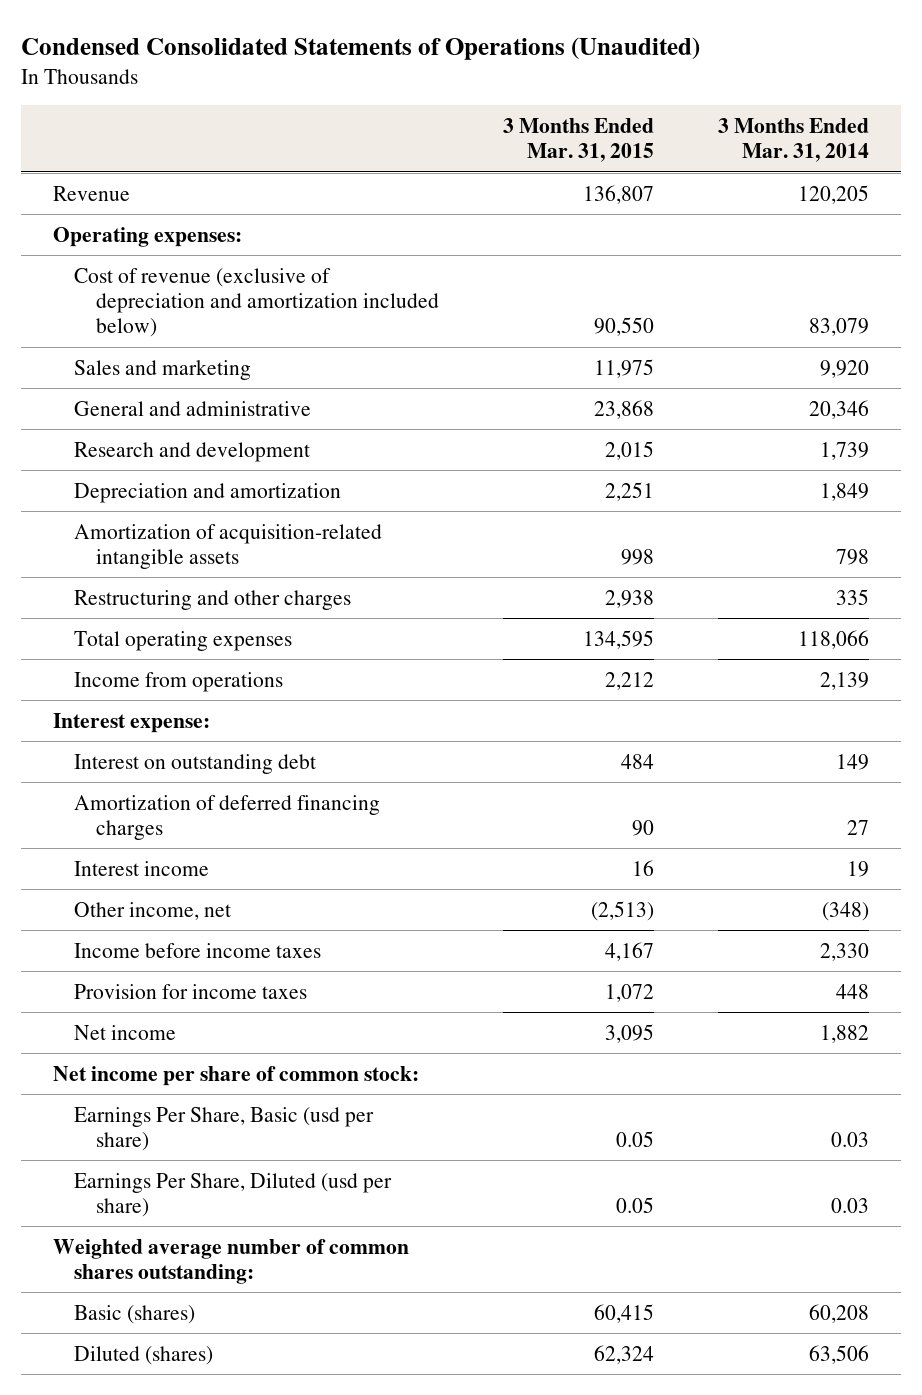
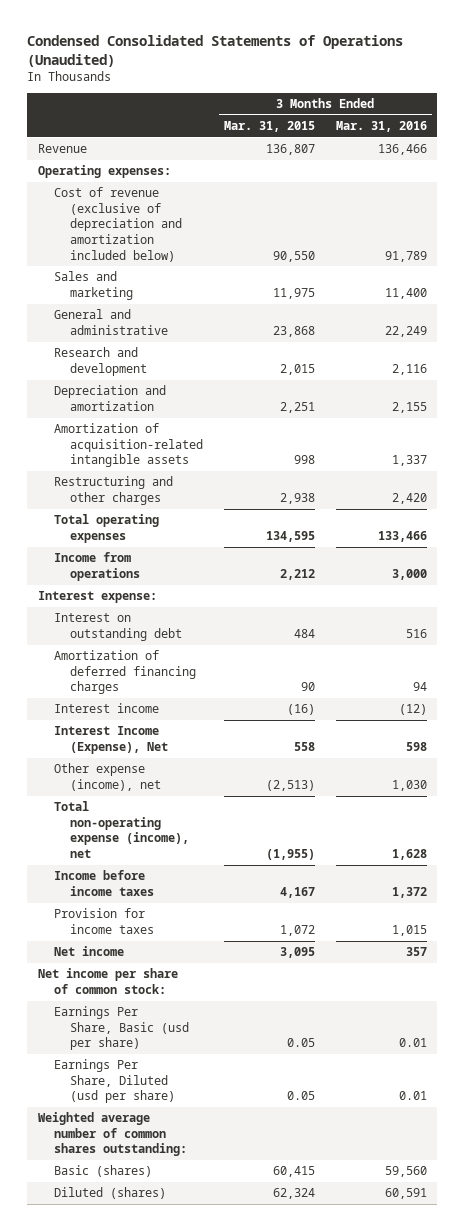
- | 3 Months Ended Mar. 31, 2015 | 3 Months Ended Mar. 31, 2014
+ | 3 Months Ended Mar. 31, 2015 | 3 Months Ended Mar. 31, 2016
- Interest income | 16 | 19
- Other income, net | (2,513) | (348)
+ Interest income | (16) | (12)
+ Interest Income (Expense), Net | 558 | 598
+ Other expense (income), net | (2,513) | 1,030
+ Total non-operating expense (income), net | (1,955) | 1,628

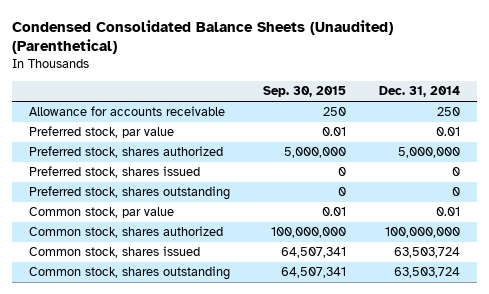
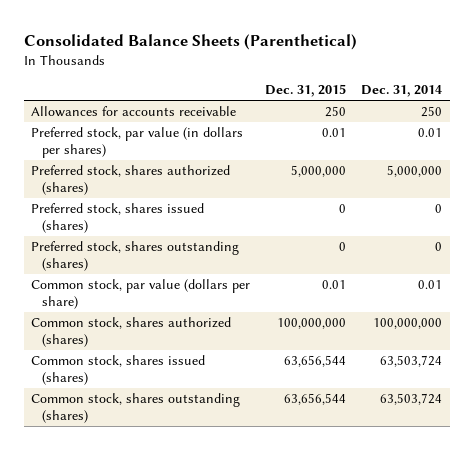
- Condensed Consolidated Balance Sheets (Unaudited) (Parenthetical)
+ Consolidated Balance Sheets (Parenthetical)
- | Sep. 30, 2015 | Dec. 31, 2014
+ | Dec. 31, 2015 | Dec. 31, 2014
- Allowance for accounts receivable | 250 | 250
- Preferred stock, par value | 0.01 | 0.01
- Preferred stock, shares authorized | 5,000,000 | 5,000,000
- Preferred stock, shares issued | 0 | 0
- Preferred stock, shares outstanding | 0 | 0
- Common stock, par value | 0.01 | 0.01
- Common stock, shares authorized | 100,000,000 | 100,000,000
- Common stock, shares issued | 64,507,341 | 63,503,724
- Common stock, shares outstanding | 64,507,341 | 63,503,724
+ Allowances for accounts receivable | 250 | 250
+ Preferred stock, par value (in dollars per shares) | 0.01 | 0.01
+ Preferred stock, shares authorized (shares) | 5,000,000 | 5,000,000
+ Preferred stock, shares issued (shares) | 0 | 0
+ Preferred stock, shares outstanding (shares) | 0 | 0
+ Common stock, par value (dollars per share) | 0.01 | 0.01
+ Common stock, shares authorized (shares) | 100,000,000 | 100,000,000
+ Common stock, shares issued (shares) | 63,656,544 | 63,503,724
+ Common stock, shares outstanding (shares) | 63,656,544 | 63,503,724

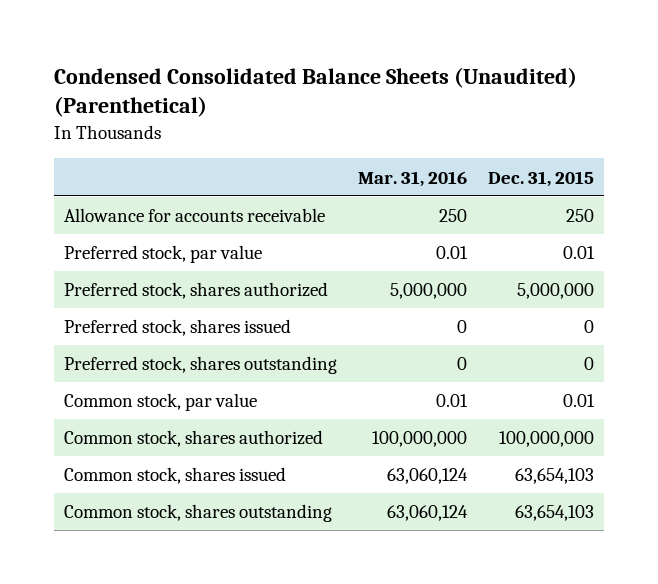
- Consolidated Balance Sheets (Parenthetical)
+ Condensed Consolidated Balance Sheets (Unaudited) (Parenthetical)
- | Dec. 31, 2015 | Dec. 31, 2014
+ | Mar. 31, 2016 | Dec. 31, 2015
- Allowances for accounts receivable | 250 | 250
- Preferred stock, par value (in dollars per shares) | 0.01 | 0.01
- Preferred stock, shares authorized (shares) | 5,000,000 | 5,000,000
- Preferred stock, shares issued (shares) | 0 | 0
- Preferred stock, shares outstanding (shares) | 0 | 0
- Common stock, par value (dollars per share) | 0.01 | 0.01
- Common stock, shares authorized (shares) | 100,000,000 | 100,000,000
- Common stock, shares issued (shares) | 63,656,544 | 63,503,724
- Common stock, shares outstanding (shares) | 63,656,544 | 63,503,724
+ Allowance for accounts receivable | 250 | 250
+ Preferred stock, par value | 0.01 | 0.01
+ Preferred stock, shares authorized | 5,000,000 | 5,000,000
+ Preferred stock, shares issued | 0 | 0
+ Preferred stock, shares outstanding | 0 | 0
+ Common stock, par value | 0.01 | 0.01
+ Common stock, shares authorized | 100,000,000 | 100,000,000
+ Common stock, shares issued | 63,060,124 | 63,654,103
+ Common stock, shares outstanding | 63,060,124 | 63,654,103

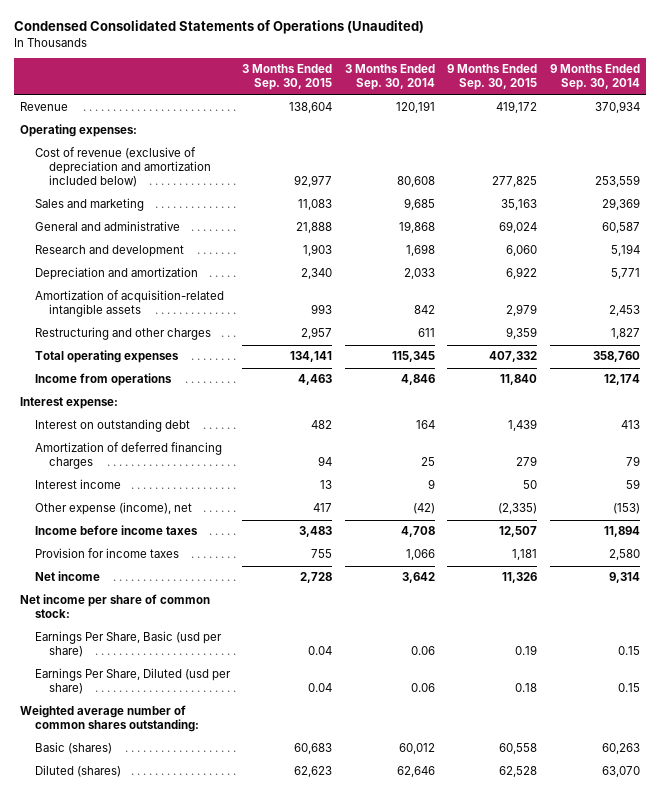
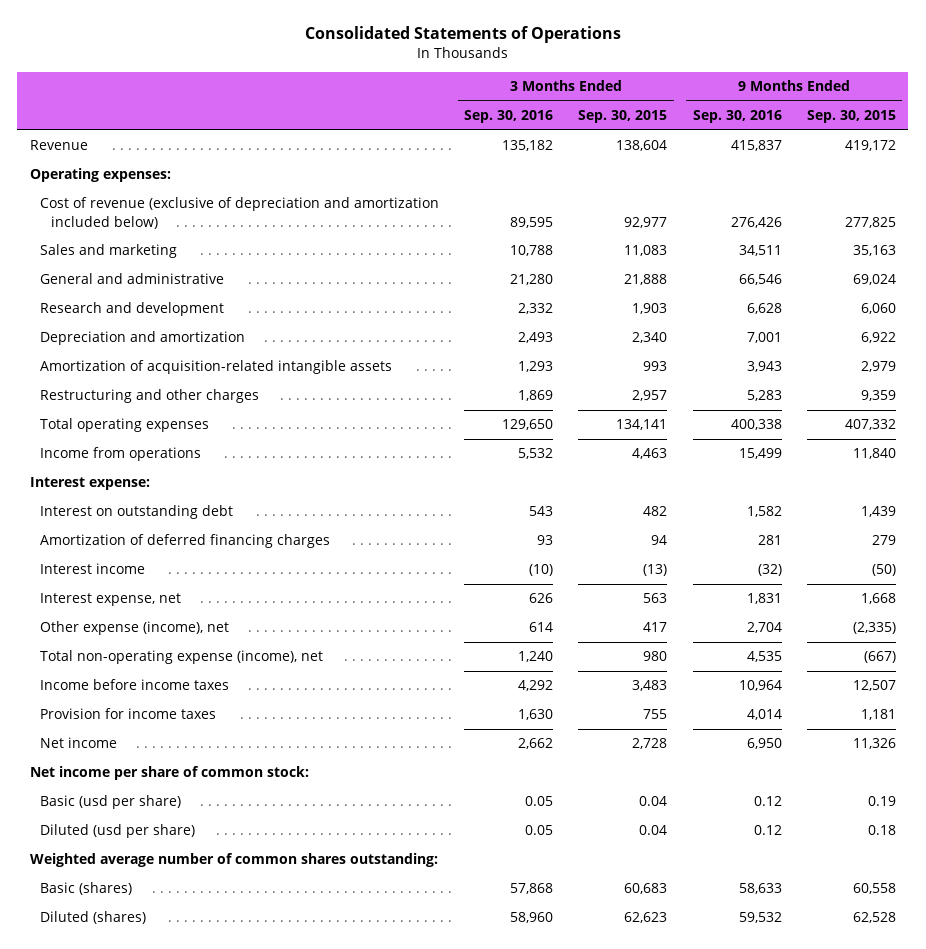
- Condensed Consolidated Statements of Operations (Unaudited)
+ Consolidated Statements of Operations
- | 3 Months Ended Sep. 30, 2015 | 3 Months Ended Sep. 30, 2014 | 9 Months Ended Sep. 30, 2015 | 9 Months Ended Sep. 30, 2014
+ | 3 Months Ended Sep. 30, 2016 | 3 Months Ended Sep. 30, 2015 | 9 Months Ended Sep. 30, 2016 | 9 Months Ended Sep. 30, 2015
- Interest income | 13 | 9 | 50 | 59
+ Interest income | (10) | (13) | (32) | (50)
+ Interest expense, net | 626 | 563 | 1,831 | 1,668
+ Total non-operating expense (income), net | 1,240 | 980 | 4,535 | (667)
- Earnings Per Share, Basic (usd per share) | 0.04 | 0.06 | 0.19 | 0.15
- Earnings Per Share, Diluted (usd per share) | 0.04 | 0.06 | 0.18 | 0.15
+ Basic (usd per share) | 0.05 | 0.04 | 0.12 | 0.19
+ Diluted (usd per share) | 0.05 | 0.04 | 0.12 | 0.18

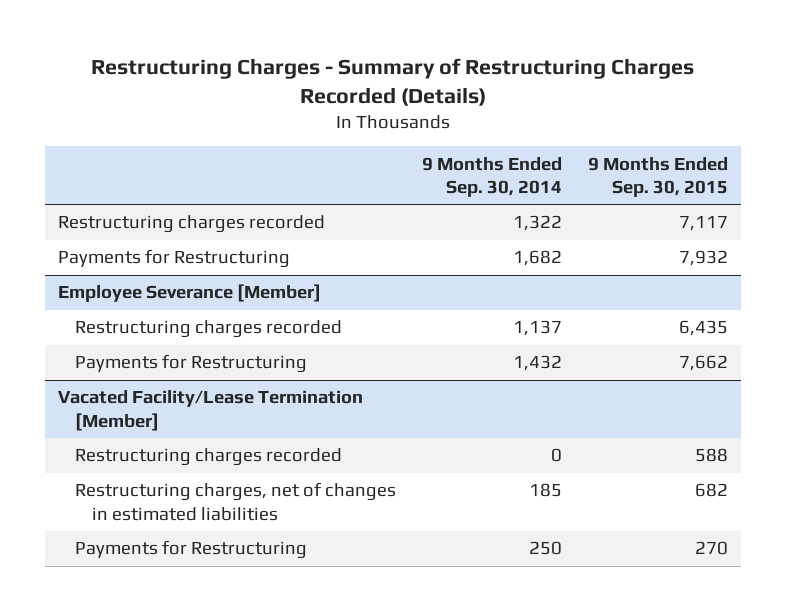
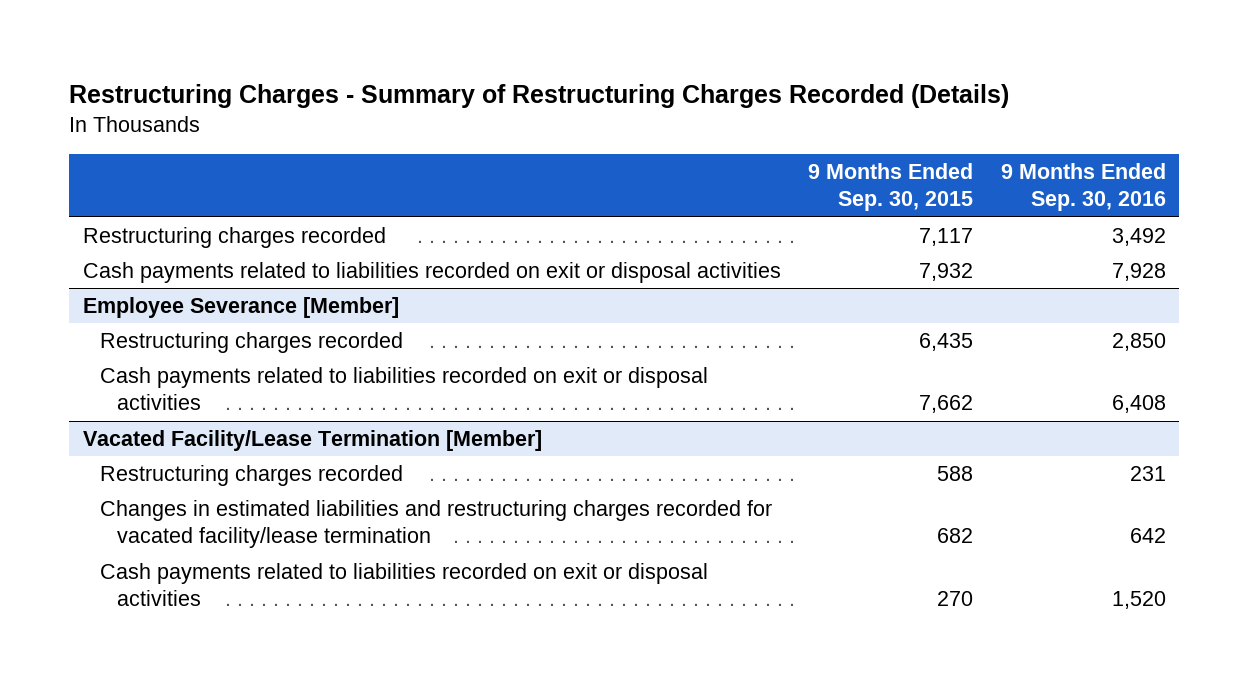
- | 9 Months Ended Sep. 30, 2014 | 9 Months Ended Sep. 30, 2015
+ | 9 Months Ended Sep. 30, 2015 | 9 Months Ended Sep. 30, 2016
- Payments for Restructuring | 1,682 | 7,932
+ Cash payments related to liabilities recorded on exit or disposal activities | 7,932 | 7,928
@ Employee Severance [Member]
- Payments for Restructuring | 1,432 | 7,662
+ Cash payments related to liabilities recorded on exit or disposal activities | 7,662 | 6,408
@ Vacated Facility/Lease Termination [Member]
- Restructuring charges, net of changes in estimated liabilities | 185 | 682
- Payments for Restructuring | 250 | 270
+ Changes in estimated liabilities and restructuring charges recorded for vacated facility/lease termination | 682 | 642
+ Cash payments related to liabilities recorded on exit or disposal activities | 270 | 1,520

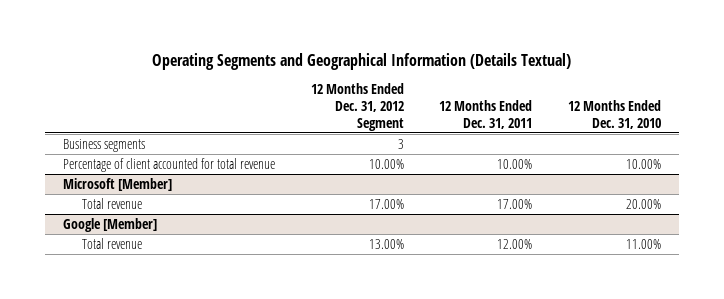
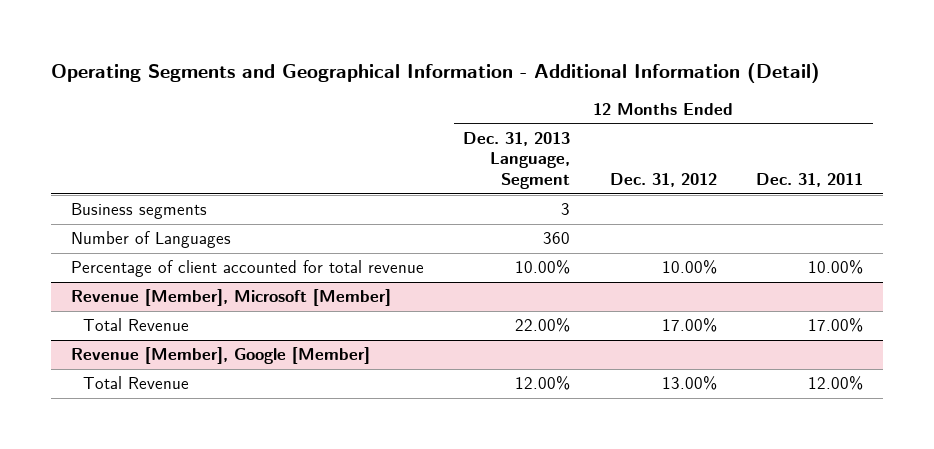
- Operating Segments and Geographical Information (Details Textual)
+ Operating Segments and Geographical Information - Additional Information (Detail)
- | 12 Months Ended Dec. 31, 2012 Segment | 12 Months Ended Dec. 31, 2011 | 12 Months Ended Dec. 31, 2010
+ | 12 Months Ended Dec. 31, 2013 Language, Segment | 12 Months Ended Dec. 31, 2012 | 12 Months Ended Dec. 31, 2011
+ Number of Languages | 360 | |
- Microsoft [Member]
- Total revenue | 17.00% | 17.00% | 20.00%
- Google [Member]
- Total revenue | 13.00% | 12.00% | 11.00%
+ Revenue [Member], Microsoft [Member]
+ Total Revenue | 22.00% | 17.00% | 17.00%
+ Revenue [Member], Google [Member]
+ Total Revenue | 12.00% | 13.00% | 12.00%

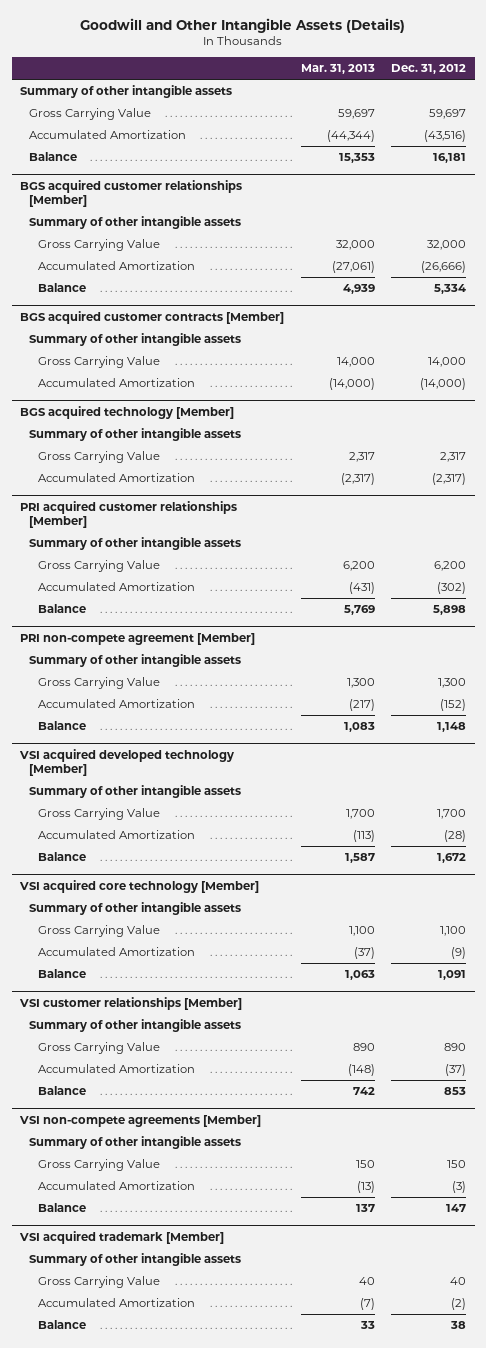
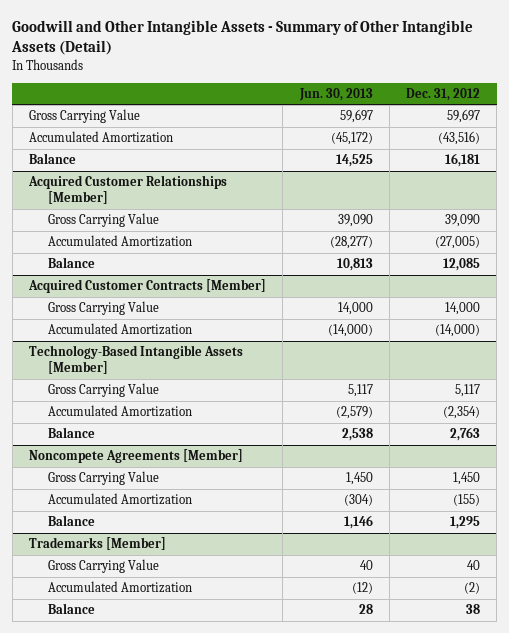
- Goodwill and Other Intangible Assets (Details)
+ Goodwill and Other Intangible Assets - Summary of Other Intangible Assets (Detail)
- | Mar. 31, 2013 | Dec. 31, 2012
+ | Jun. 30, 2013 | Dec. 31, 2012
- Summary of other intangible assets
- BGS acquired customer relationships [Member]
- Summary of other intangible assets
- Gross Carrying Value | 32,000 | 32,000
- Accumulated Amortization | (27,061) | (26,666)
- Balance | 4,939 | 5,334
- BGS acquired customer contracts [Member]
- Summary of other intangible assets
+ Acquired Customer Relationships [Member]
+ Gross Carrying Value | 39,090 | 39,090
+ Accumulated Amortization | (28,277) | (27,005)
+ Balance | 10,813 | 12,085
+ Acquired Customer Contracts [Member]
- BGS acquired technology [Member]
- Summary of other intangible assets
- Gross Carrying Value | 2,317 | 2,317
- Accumulated Amortization | (2,317) | (2,317)
- PRI acquired customer relationships [Member]
- Summary of other intangible assets
- Gross Carrying Value | 6,200 | 6,200
- Accumulated Amortization | (431) | (302)
- Balance | 5,769 | 5,898
- PRI non-compete agreement [Member]
- Summary of other intangible assets
- Gross Carrying Value | 1,300 | 1,300
- Accumulated Amortization | (217) | (152)
- Balance | 1,083 | 1,148
- VSI acquired developed technology [Member]
- Summary of other intangible assets
- Gross Carrying Value | 1,700 | 1,700
- Accumulated Amortization | (113) | (28)
- Balance | 1,587 | 1,672
- VSI acquired core technology [Member]
- Summary of other intangible assets
- Gross Carrying Value | 1,100 | 1,100
- Accumulated Amortization | (37) | (9)
- Balance | 1,063 | 1,091
- VSI customer relationships [Member]
- Summary of other intangible assets
- Gross Carrying Value | 890 | 890
- Accumulated Amortization | (148) | (37)
- Balance | 742 | 853
- VSI non-compete agreements [Member]
- Summary of other intangible assets
- Gross Carrying Value | 150 | 150
- Accumulated Amortization | (13) | (3)
- Balance | 137 | 147
- VSI acquired trademark [Member]
- Summary of other intangible assets
+ Technology-Based Intangible Assets [Member]
+ Gross Carrying Value | 5,117 | 5,117
+ Accumulated Amortization | (2,579) | (2,354)
+ Balance | 2,538 | 2,763
+ Noncompete Agreements [Member]
+ Gross Carrying Value | 1,450 | 1,450
+ Accumulated Amortization | (304) | (155)
+ Balance | 1,146 | 1,295
+ Trademarks [Member]

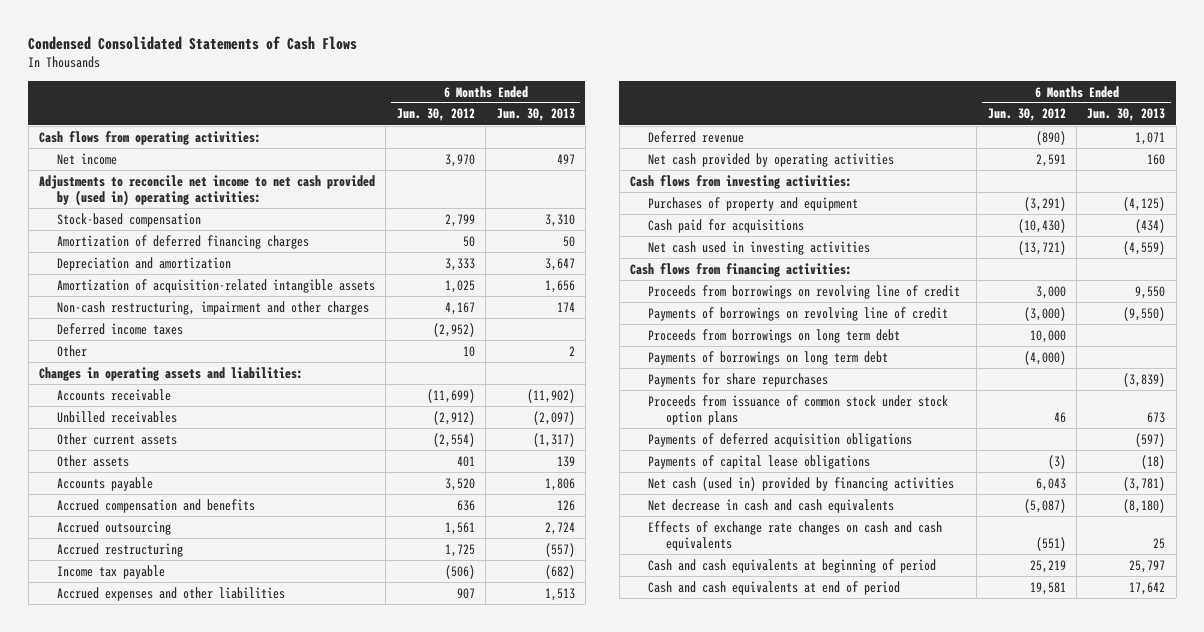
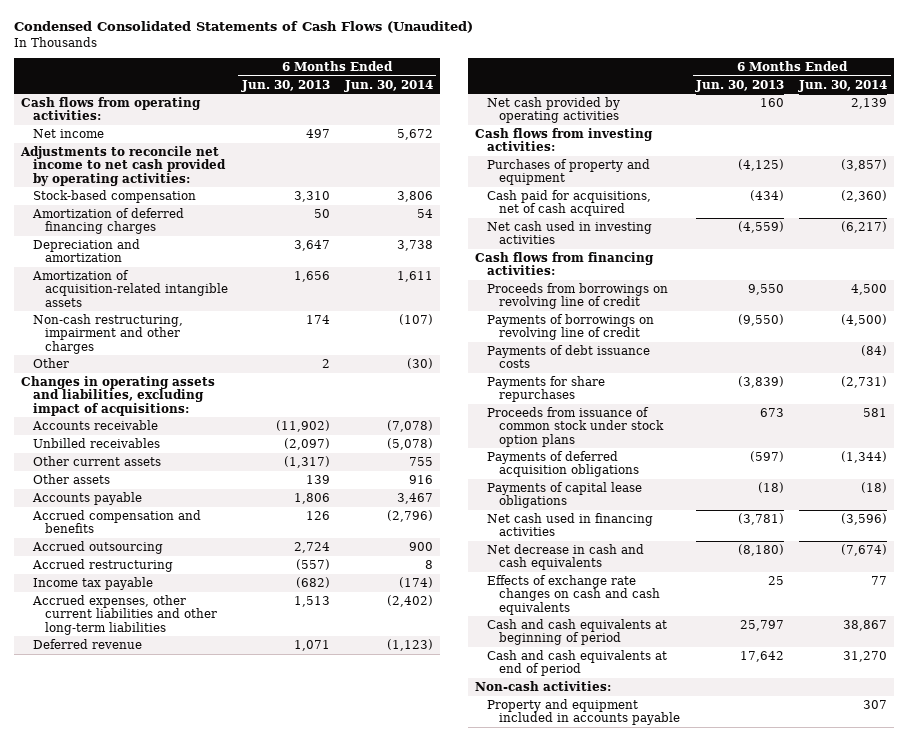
- Condensed Consolidated Statements of Cash Flows
+ Condensed Consolidated Statements of Cash Flows (Unaudited)
- | 6 Months Ended Jun. 30, 2012 | 6 Months Ended Jun. 30, 2013
+ | 6 Months Ended Jun. 30, 2013 | 6 Months Ended Jun. 30, 2014
- Adjustments to reconcile net income to net cash provided by (used in) operating activities:
+ Adjustments to reconcile net income to net cash provided by operating activities:
- Deferred income taxes | (2,952) |
- Changes in operating assets and liabilities:
+ Changes in operating assets and liabilities, excluding impact of acquisitions:
- Accrued expenses and other liabilities | 907 | 1,513
+ Accrued expenses, other current liabilities and other long-term liabilities | 1,513 | (2,402)
- Cash paid for acquisitions | (10,430) | (434)
+ Cash paid for acquisitions, net of cash acquired | (434) | (2,360)
- Proceeds from borrowings on long term debt | 10,000 |
- Payments of borrowings on long term debt | (4,000) |
+ Payments of debt issuance costs | | (84)
- Net cash (used in) provided by financing activities | 6,043 | (3,781)
+ Net cash used in financing activities | (3,781) | (3,596)
+ Non-cash activities:
+ Property and equipment included in accounts payable | | 307

